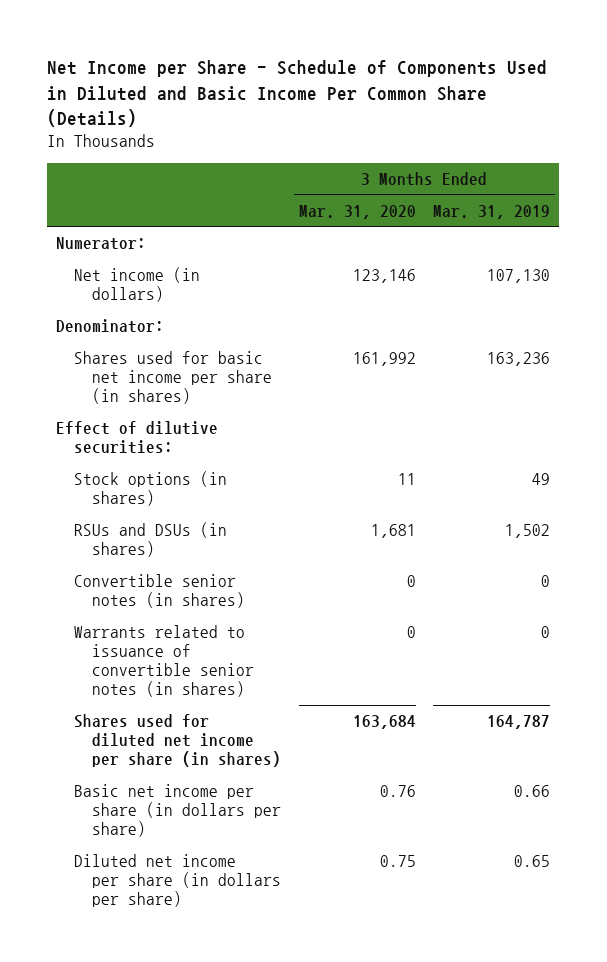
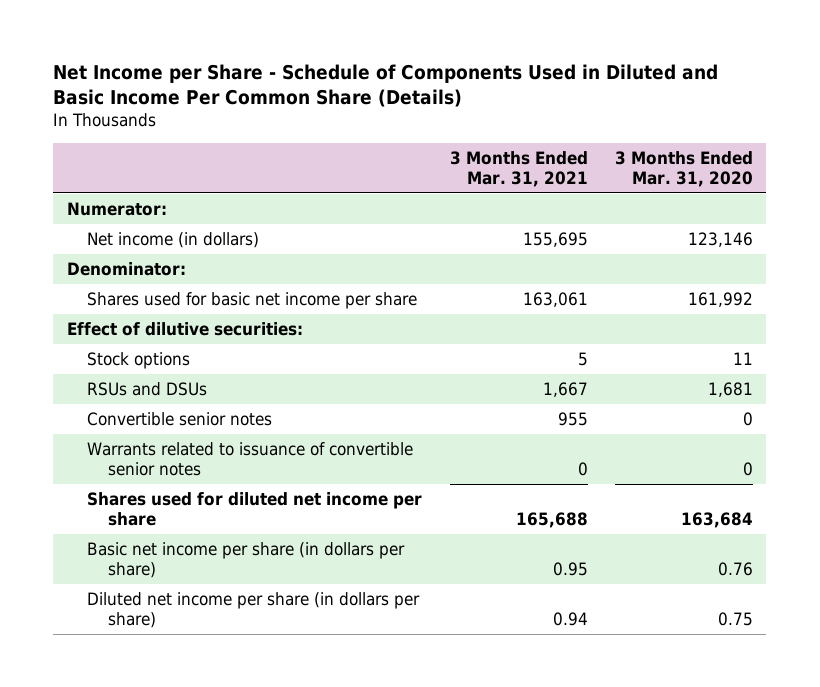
- | 3 Months Ended Mar. 31, 2020 | 3 Months Ended Mar. 31, 2019
+ | 3 Months Ended Mar. 31, 2021 | 3 Months Ended Mar. 31, 2020
- Shares used for basic net income per share (in shares) | 161,992 | 163,236
+ Shares used for basic net income per share | 163,061 | 161,992
- Stock options (in shares) | 11 | 49
- RSUs and DSUs (in shares) | 1,681 | 1,502
- Convertible senior notes (in shares) | 0 | 0
- Warrants related to issuance of convertible senior notes (in shares) | 0 | 0
- Shares used for diluted net income per share (in shares) | 163,684 | 164,787
+ Stock options | 5 | 11
+ RSUs and DSUs | 1,667 | 1,681
+ Convertible senior notes | 955 | 0
+ Warrants related to issuance of convertible senior notes | 0 | 0
+ Shares used for diluted net income per share | 165,688 | 163,684

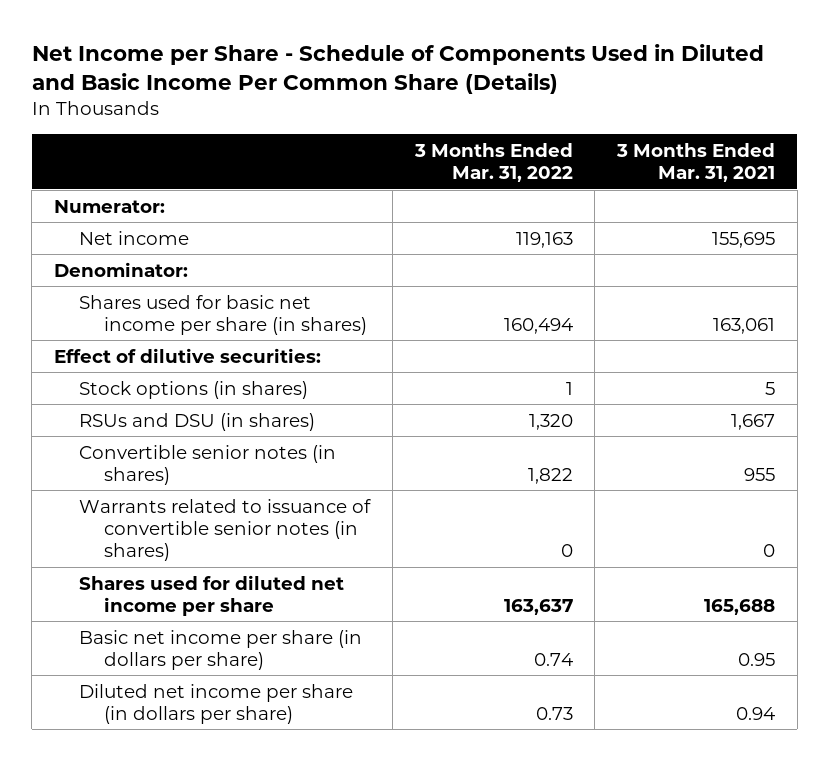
- | 3 Months Ended Mar. 31, 2021 | 3 Months Ended Mar. 31, 2020
+ | 3 Months Ended Mar. 31, 2022 | 3 Months Ended Mar. 31, 2021
- Net income (in dollars) | 155,695 | 123,146
+ Net income | 119,163 | 155,695
- Shares used for basic net income per share | 163,061 | 161,992
+ Shares used for basic net income per share (in shares) | 160,494 | 163,061
- Stock options | 5 | 11
- RSUs and DSUs | 1,667 | 1,681
- Convertible senior notes | 955 | 0
- Warrants related to issuance of convertible senior notes | 0 | 0
+ Stock options (in shares) | 1 | 5
+ RSUs and DSU (in shares) | 1,320 | 1,667
+ Convertible senior notes (in shares) | 1,822 | 955
+ Warrants related to issuance of convertible senior notes (in shares) | 0 | 0

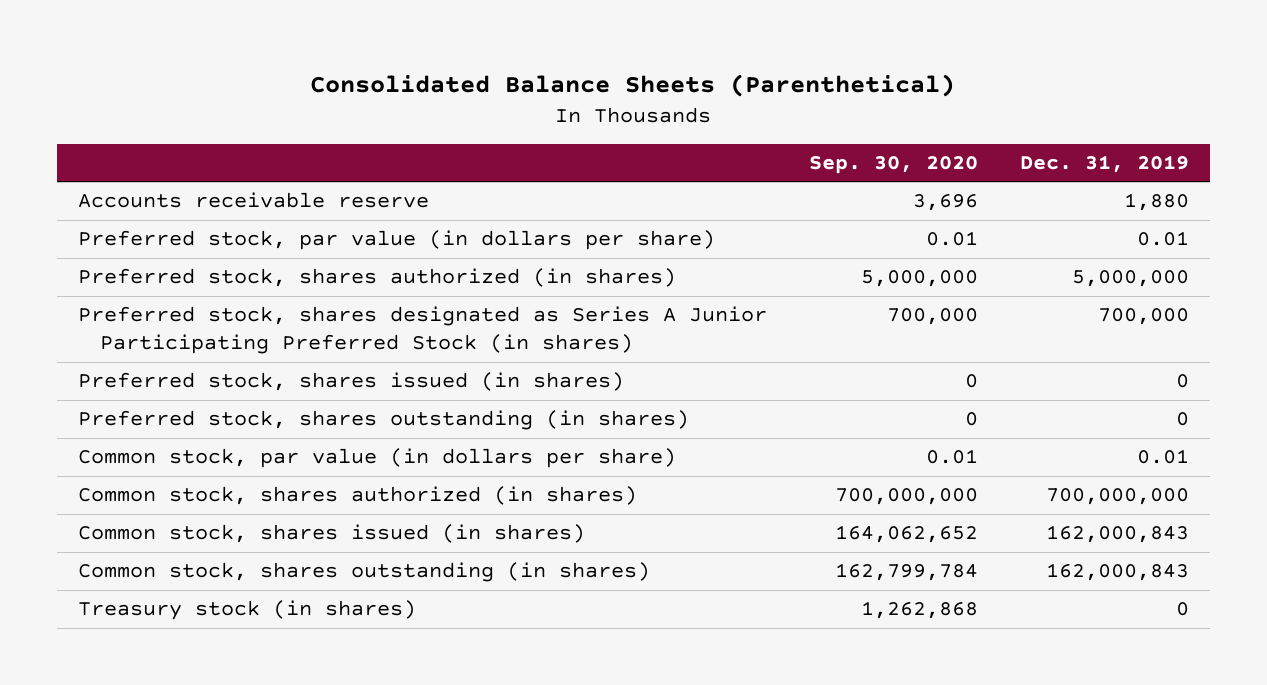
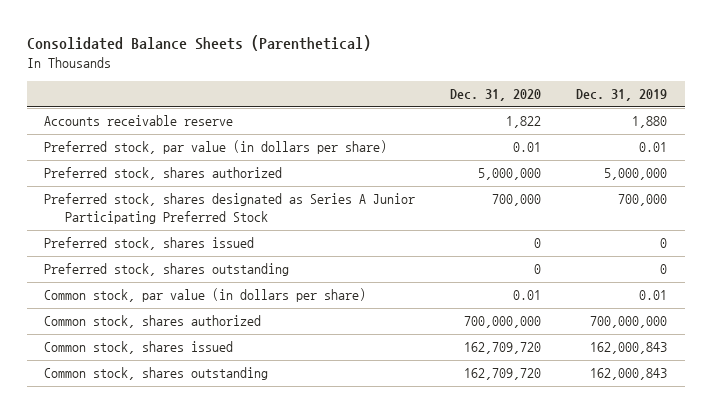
- | Sep. 30, 2020 | Dec. 31, 2019
+ | Dec. 31, 2020 | Dec. 31, 2019
- Preferred stock, shares authorized (in shares) | 5,000,000 | 5,000,000
- Preferred stock, shares designated as Series A Junior Participating Preferred Stock (in shares) | 700,000 | 700,000
- Preferred stock, shares issued (in shares) | 0 | 0
- Preferred stock, shares outstanding (in shares) | 0 | 0
+ Preferred stock, shares authorized | 5,000,000 | 5,000,000
+ Preferred stock, shares designated as Series A Junior Participating Preferred Stock | 700,000 | 700,000
+ Preferred stock, shares issued | 0 | 0
+ Preferred stock, shares outstanding | 0 | 0
- Common stock, shares authorized (in shares) | 700,000,000 | 700,000,000
- Common stock, shares issued (in shares) | 164,062,652 | 162,000,843
- Common stock, shares outstanding (in shares) | 162,799,784 | 162,000,843
- Treasury stock (in shares) | 1,262,868 | 0
+ Common stock, shares authorized | 700,000,000 | 700,000,000
+ Common stock, shares issued | 162,709,720 | 162,000,843
+ Common stock, shares outstanding | 162,709,720 | 162,000,843

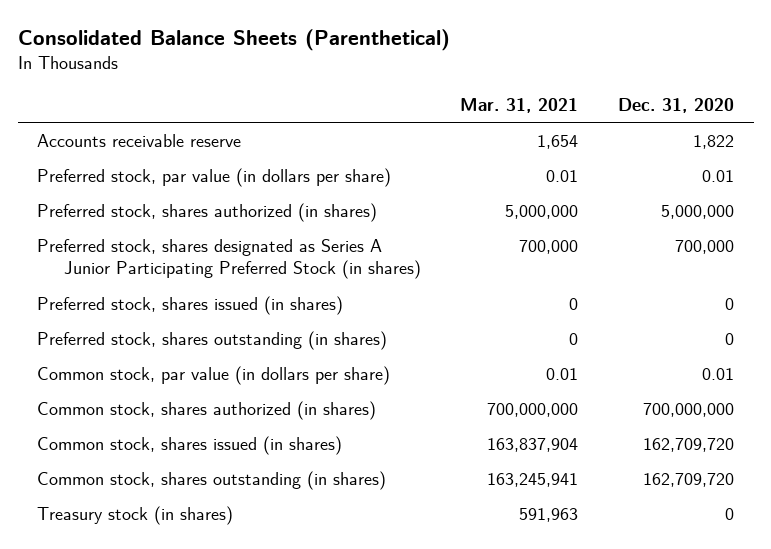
- | Dec. 31, 2020 | Dec. 31, 2019
+ | Mar. 31, 2021 | Dec. 31, 2020
- Preferred stock, shares authorized | 5,000,000 | 5,000,000
- Preferred stock, shares designated as Series A Junior Participating Preferred Stock | 700,000 | 700,000
- Preferred stock, shares issued | 0 | 0
- Preferred stock, shares outstanding | 0 | 0
+ Preferred stock, shares authorized (in shares) | 5,000,000 | 5,000,000
+ Preferred stock, shares designated as Series A Junior Participating Preferred Stock (in shares) | 700,000 | 700,000
+ Preferred stock, shares issued (in shares) | 0 | 0
+ Preferred stock, shares outstanding (in shares) | 0 | 0
- Common stock, shares authorized | 700,000,000 | 700,000,000
- Common stock, shares issued | 162,709,720 | 162,000,843
- Common stock, shares outstanding | 162,709,720 | 162,000,843
+ Common stock, shares authorized (in shares) | 700,000,000 | 700,000,000
+ Common stock, shares issued (in shares) | 163,837,904 | 162,709,720
+ Common stock, shares outstanding (in shares) | 163,245,941 | 162,709,720
+ Treasury stock (in shares) | 591,963 | 0

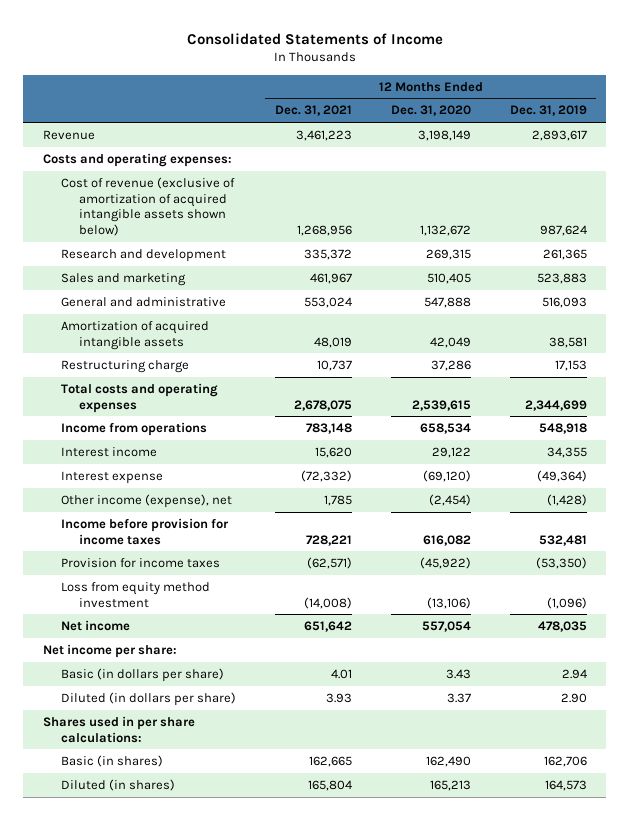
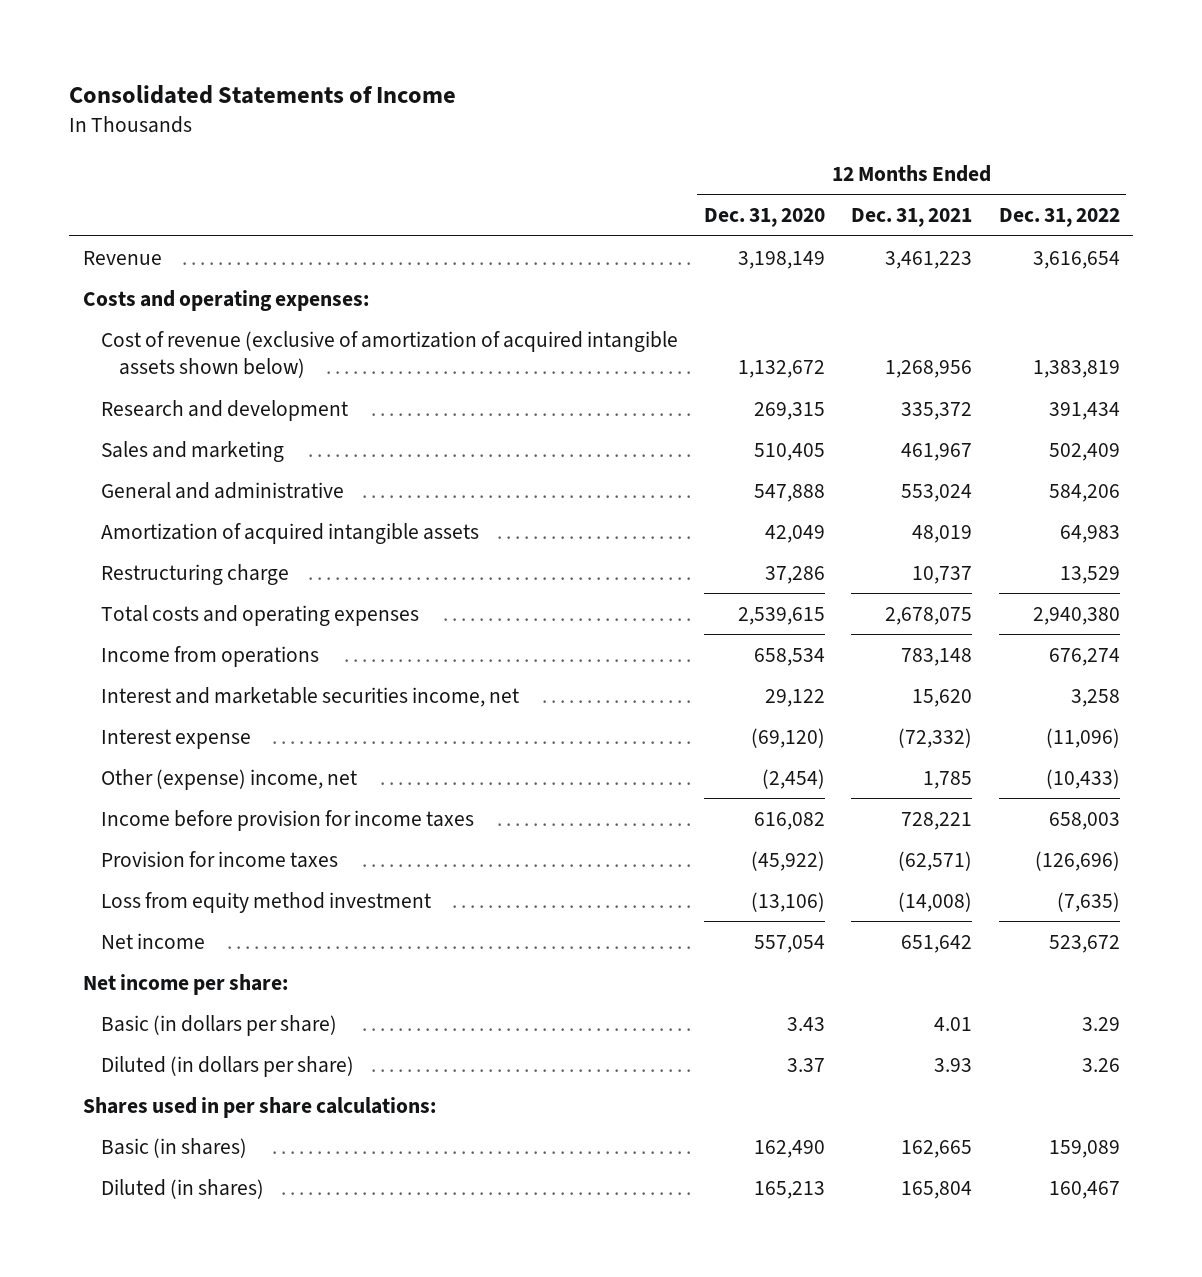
- | 12 Months Ended Dec. 31, 2021 | 12 Months Ended Dec. 31, 2020 | 12 Months Ended Dec. 31, 2019
+ | 12 Months Ended Dec. 31, 2020 | 12 Months Ended Dec. 31, 2021 | 12 Months Ended Dec. 31, 2022
- Interest income | 15,620 | 29,122 | 34,355
+ Interest and marketable securities income, net | 29,122 | 15,620 | 3,258
- Other income (expense), net | 1,785 | (2,454) | (1,428)
+ Other (expense) income, net | (2,454) | 1,785 | (10,433)

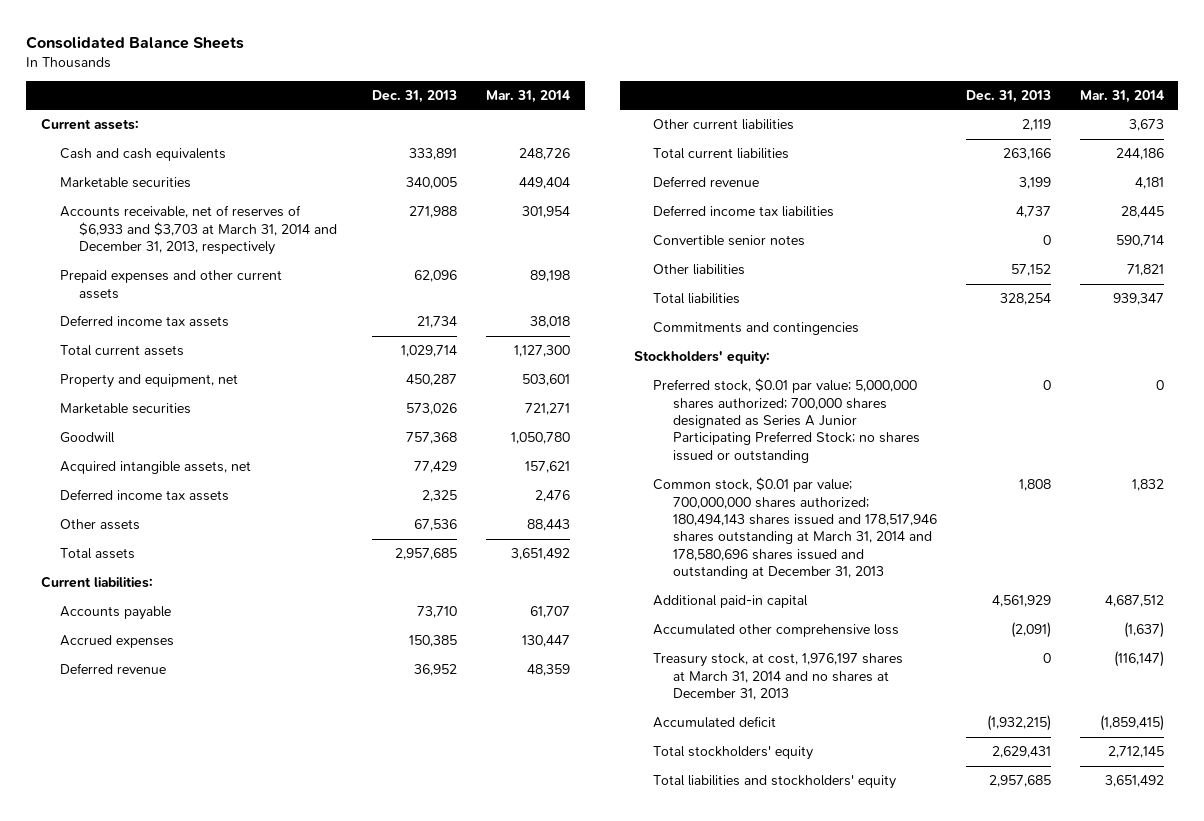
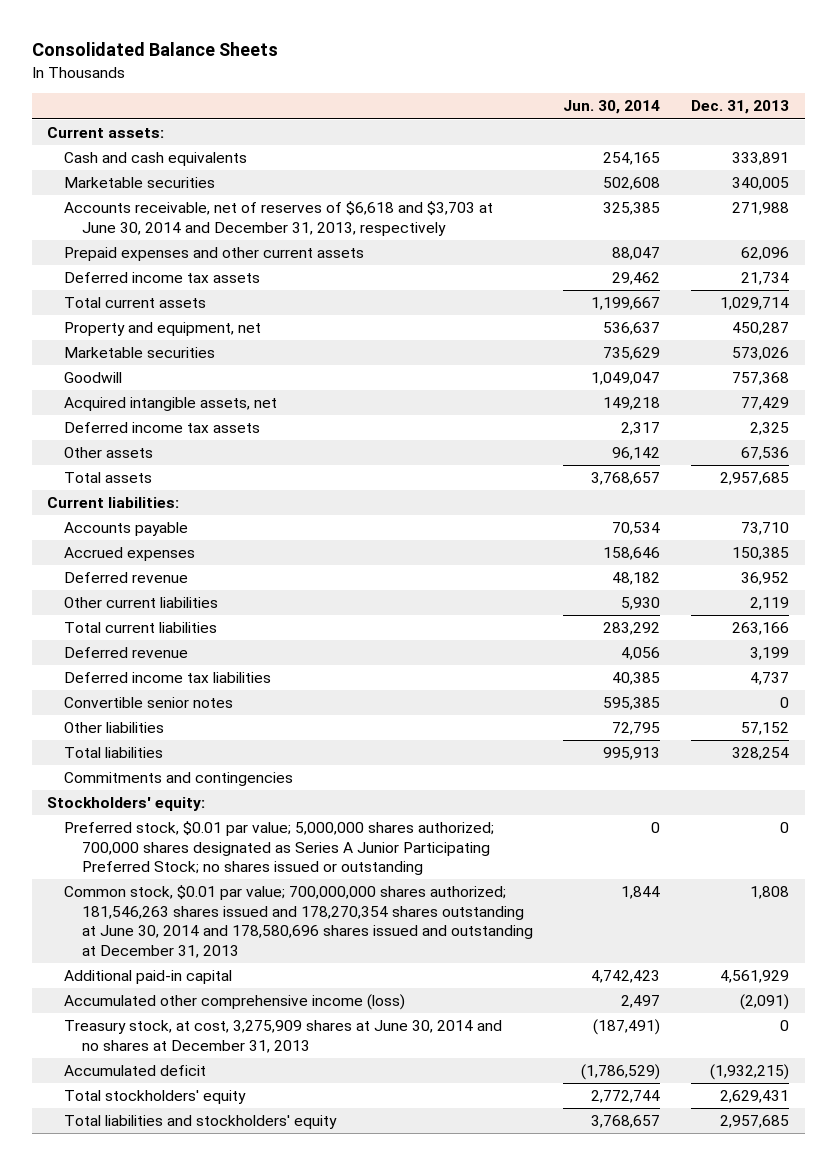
- | Dec. 31, 2013 | Mar. 31, 2014
+ | Jun. 30, 2014 | Dec. 31, 2013
- Accounts receivable, net of reserves of $6,933 and $3,703 at March 31, 2014 and December 31, 2013, respectively | 271,988 | 301,954
+ Accounts receivable, net of reserves of $6,618 and $3,703 at June 30, 2014 and December 31, 2013, respectively | 325,385 | 271,988
- Common stock, $0.01 par value; 700,000,000 shares authorized; 180,494,143 shares issued and 178,517,946 shares outstanding at March 31, 2014 and 178,580,696 shares issued and outstanding at December 31, 2013 | 1,808 | 1,832
+ Common stock, $0.01 par value; 700,000,000 shares authorized; 181,546,263 shares issued and 178,270,354 shares outstanding at June 30, 2014 and 178,580,696 shares issued and outstanding at December 31, 2013 | 1,844 | 1,808
- Accumulated other comprehensive loss | (2,091) | (1,637)
- Treasury stock, at cost, 1,976,197 shares at March 31, 2014 and no shares at December 31, 2013 | 0 | (116,147)
+ Accumulated other comprehensive income (loss) | 2,497 | (2,091)
+ Treasury stock, at cost, 3,275,909 shares at June 30, 2014 and no shares at December 31, 2013 | (187,491) | 0

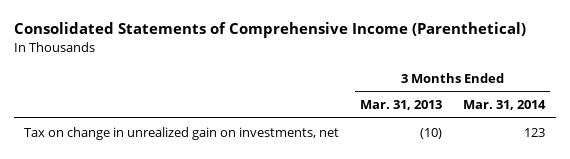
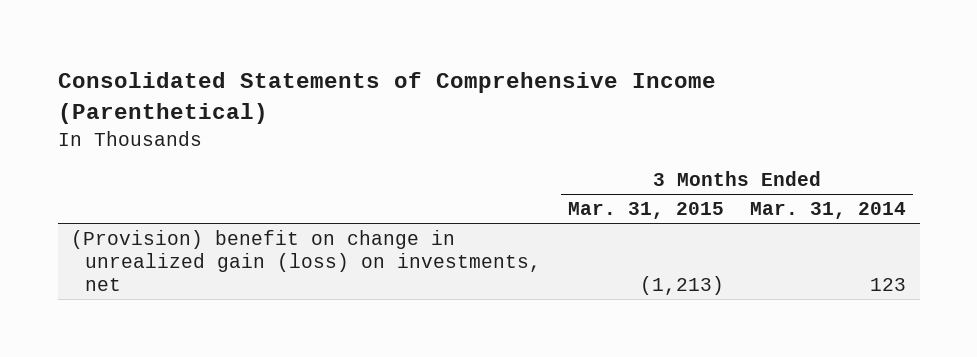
- | 3 Months Ended Mar. 31, 2013 | 3 Months Ended Mar. 31, 2014
+ | 3 Months Ended Mar. 31, 2015 | 3 Months Ended Mar. 31, 2014
- Tax on change in unrealized gain on investments, net | (10) | 123
+ (Provision) benefit on change in unrealized gain (loss) on investments, net | (1,213) | 123

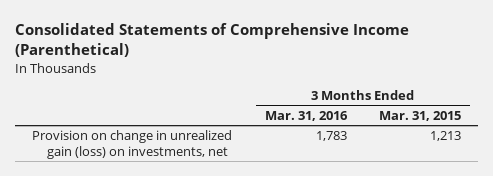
- | 3 Months Ended Mar. 31, 2015 | 3 Months Ended Mar. 31, 2014
+ | 3 Months Ended Mar. 31, 2016 | 3 Months Ended Mar. 31, 2015
- (Provision) benefit on change in unrealized gain (loss) on investments, net | (1,213) | 123
+ Provision on change in unrealized gain (loss) on investments, net | 1,783 | 1,213

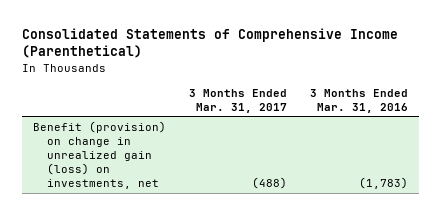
- | 3 Months Ended Mar. 31, 2016 | 3 Months Ended Mar. 31, 2015
+ | 3 Months Ended Mar. 31, 2017 | 3 Months Ended Mar. 31, 2016
- Provision on change in unrealized gain (loss) on investments, net | 1,783 | 1,213
+ Benefit (provision) on change in unrealized gain (loss) on investments, net | (488) | (1,783)

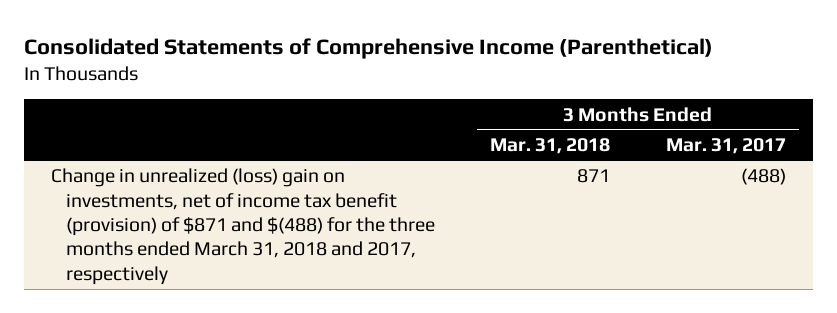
- | 3 Months Ended Mar. 31, 2017 | 3 Months Ended Mar. 31, 2016
+ | 3 Months Ended Mar. 31, 2018 | 3 Months Ended Mar. 31, 2017
- Benefit (provision) on change in unrealized gain (loss) on investments, net | (488) | (1,783)
+ Change in unrealized (loss) gain on investments, net of income tax benefit (provision) of $871 and $(488) for the three months ended March 31, 2018 and 2017, respectively | 871 | (488)

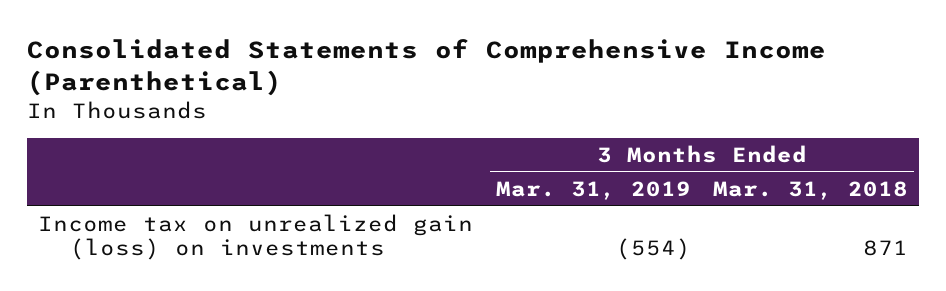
- | 3 Months Ended Mar. 31, 2018 | 3 Months Ended Mar. 31, 2017
+ | 3 Months Ended Mar. 31, 2019 | 3 Months Ended Mar. 31, 2018
- Change in unrealized (loss) gain on investments, net of income tax benefit (provision) of $871 and $(488) for the three months ended March 31, 2018 and 2017, respectively | 871 | (488)
+ Income tax on unrealized gain (loss) on investments | (554) | 871

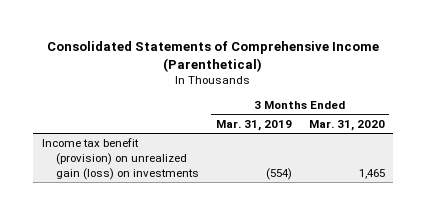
- | 3 Months Ended Mar. 31, 2019 | 3 Months Ended Mar. 31, 2018
+ | 3 Months Ended Mar. 31, 2019 | 3 Months Ended Mar. 31, 2020
- Income tax on unrealized gain (loss) on investments | (554) | 871
+ Income tax benefit (provision) on unrealized gain (loss) on investments | (554) | 1,465

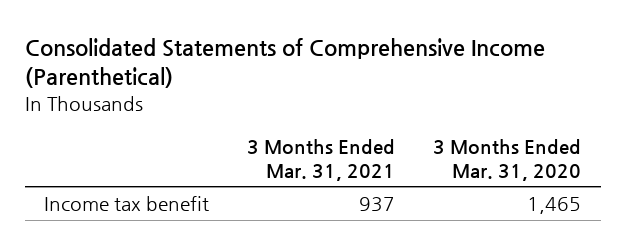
- | 3 Months Ended Mar. 31, 2019 | 3 Months Ended Mar. 31, 2020
+ | 3 Months Ended Mar. 31, 2021 | 3 Months Ended Mar. 31, 2020
- Income tax benefit (provision) on unrealized gain (loss) on investments | (554) | 1,465
+ Income tax benefit | 937 | 1,465

